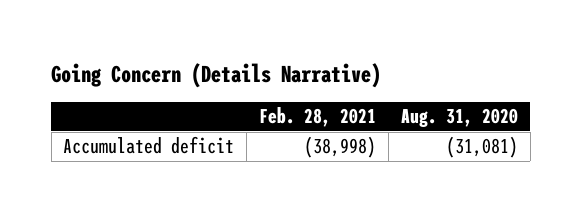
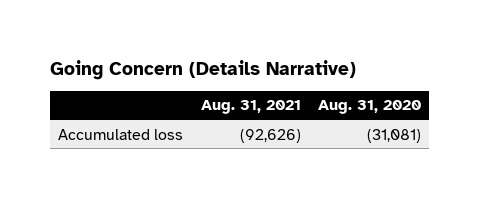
- | Feb. 28, 2021 | Aug. 31, 2020
+ | Aug. 31, 2021 | Aug. 31, 2020
- Accumulated deficit | (38,998) | (31,081)
+ Accumulated loss | (92,626) | (31,081)

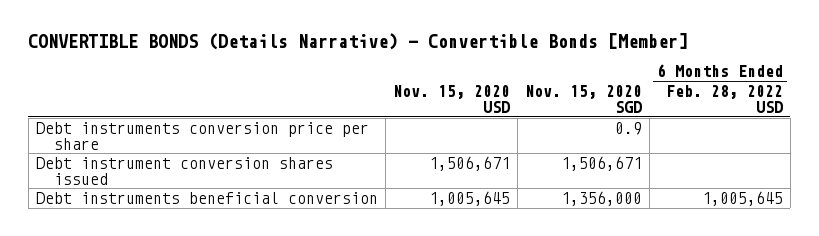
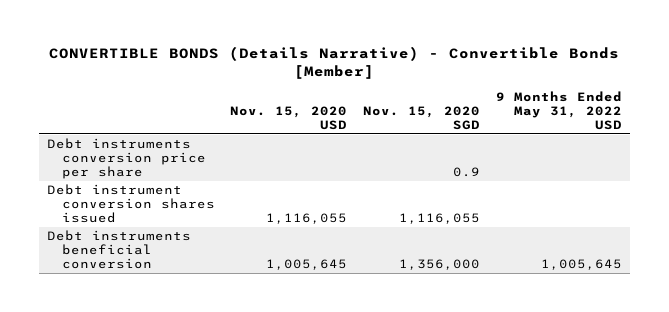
- | Nov. 15, 2020 USD | Nov. 15, 2020 SGD | 6 Months Ended Feb. 28, 2022 USD
+ | Nov. 15, 2020 USD | Nov. 15, 2020 SGD | 9 Months Ended May 31, 2022 USD
- Debt instrument conversion shares issued | 1,506,671 | 1,506,671 |
+ Debt instrument conversion shares issued | 1,116,055 | 1,116,055 |

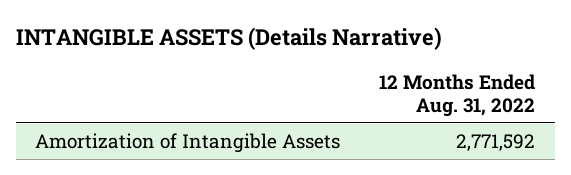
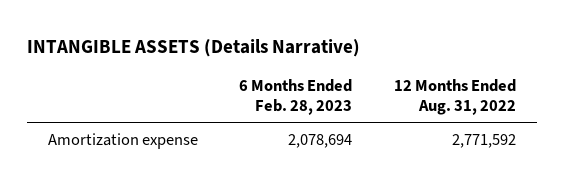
- | 12 Months Ended Aug. 31, 2022
+ | 6 Months Ended Feb. 28, 2023 | 12 Months Ended Aug. 31, 2022
- Amortization of Intangible Assets | 2,771,592
+ Amortization expense | 2,078,694 | 2,771,592

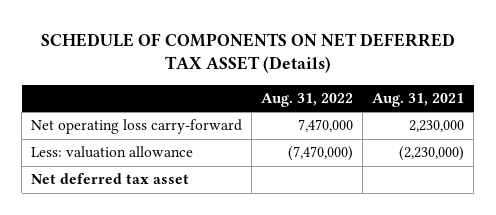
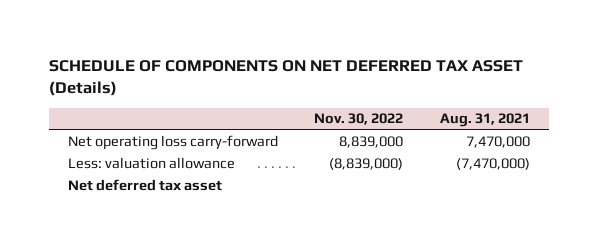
- | Aug. 31, 2022 | Aug. 31, 2021
+ | Nov. 30, 2022 | Aug. 31, 2021
- Net operating loss carry-forward | 7,470,000 | 2,230,000
- Less: valuation allowance | (7,470,000) | (2,230,000)
+ Net operating loss carry-forward | 8,839,000 | 7,470,000
+ Less: valuation allowance | (8,839,000) | (7,470,000)

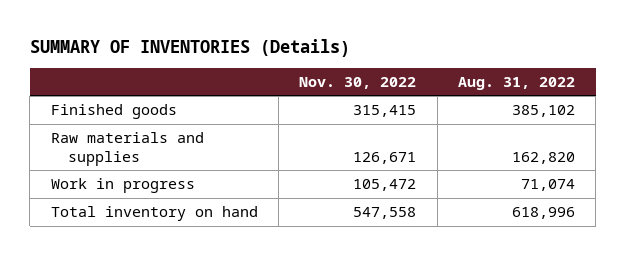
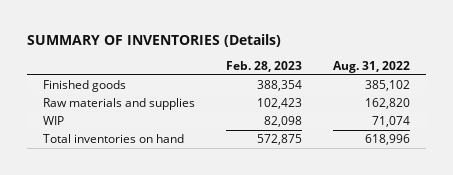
- | Nov. 30, 2022 | Aug. 31, 2022
+ | Feb. 28, 2023 | Aug. 31, 2022
- Work in progress | 105,472 | 71,074
- Total inventory on hand | 547,558 | 618,996
+ WIP | 82,098 | 71,074
+ Total inventories on hand | 572,875 | 618,996

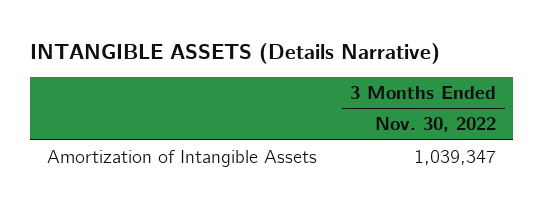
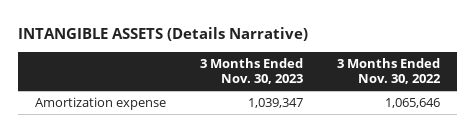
- | 3 Months Ended Nov. 30, 2022
+ | 3 Months Ended Nov. 30, 2023 | 3 Months Ended Nov. 30, 2022
- Amortization of Intangible Assets | 1,039,347
+ Amortization expense | 1,039,347 | 1,065,646

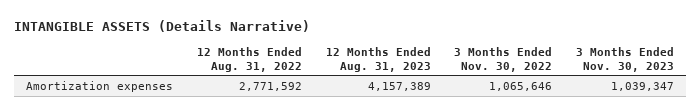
- | 3 Months Ended Nov. 30, 2023 | 3 Months Ended Nov. 30, 2022
+ | 12 Months Ended Aug. 31, 2022 | 12 Months Ended Aug. 31, 2023 | 3 Months Ended Nov. 30, 2022 | 3 Months Ended Nov. 30, 2023
- Amortization expense | 1,039,347 | 1,065,646
+ Amortization expenses | 2,771,592 | 4,157,389 | 1,065,646 | 1,039,347

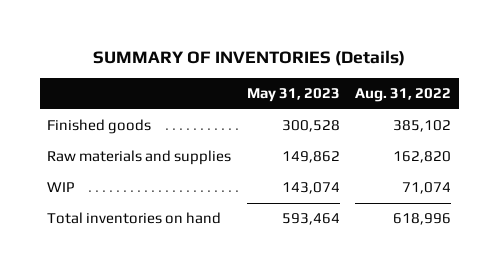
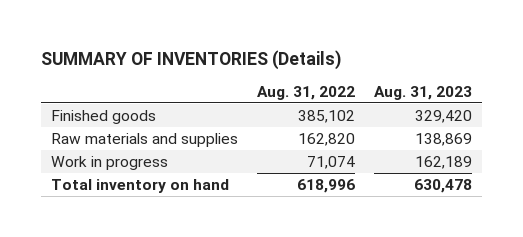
- | May 31, 2023 | Aug. 31, 2022
+ | Aug. 31, 2022 | Aug. 31, 2023
- WIP | 143,074 | 71,074
- Total inventories on hand | 593,464 | 618,996
+ Work in progress | 71,074 | 162,189
+ Total inventory on hand | 618,996 | 630,478

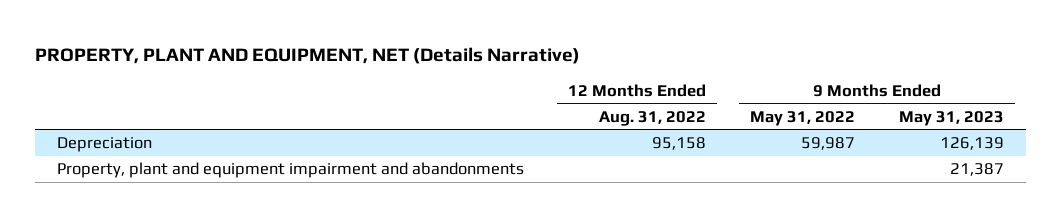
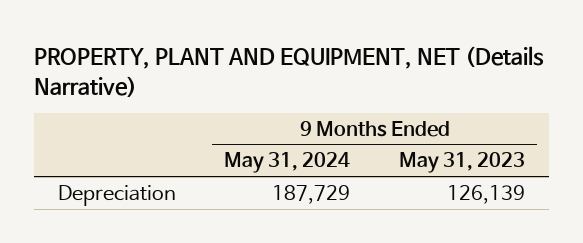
- | 12 Months Ended Aug. 31, 2022 | 9 Months Ended May 31, 2022 | 9 Months Ended May 31, 2023
+ | 9 Months Ended May 31, 2024 | 9 Months Ended May 31, 2023
- Property, plant and equipment impairment and abandonments | | | 21,387

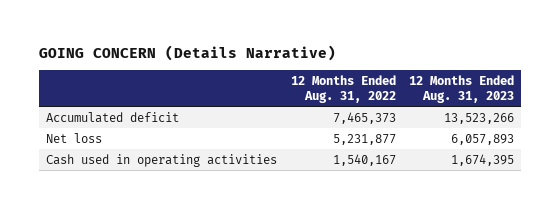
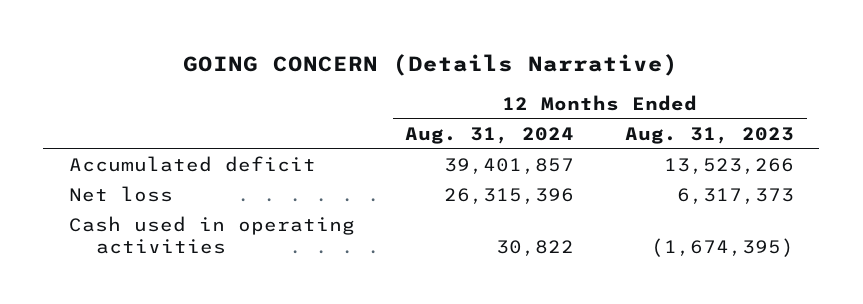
- | 12 Months Ended Aug. 31, 2022 | 12 Months Ended Aug. 31, 2023
+ | 12 Months Ended Aug. 31, 2024 | 12 Months Ended Aug. 31, 2023
- Net loss | 5,231,877 | 6,057,893
- Cash used in operating activities | 1,540,167 | 1,674,395
+ Net loss | 26,315,396 | 6,317,373
+ Cash used in operating activities | 30,822 | (1,674,395)

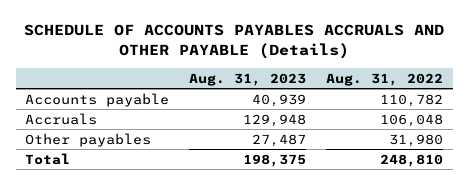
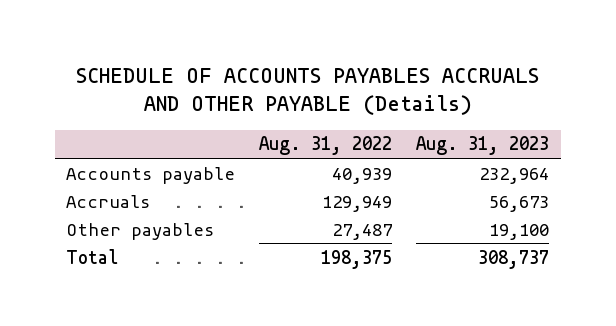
- | Aug. 31, 2023 | Aug. 31, 2022
+ | Aug. 31, 2022 | Aug. 31, 2023
- Accounts payable | 40,939 | 110,782
- Accruals | 129,948 | 106,048
- Other payables | 27,487 | 31,980
- Total | 198,375 | 248,810
+ Accounts payable | 40,939 | 232,964
+ Accruals | 129,949 | 56,673
+ Other payables | 27,487 | 19,100
+ Total | 198,375 | 308,737

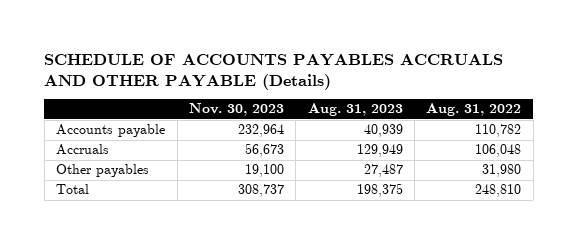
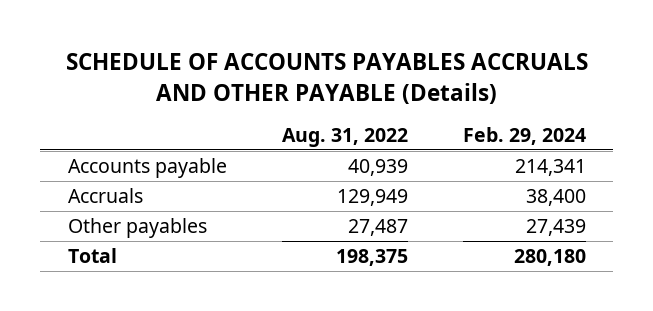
- | Nov. 30, 2023 | Aug. 31, 2023 | Aug. 31, 2022
+ | Aug. 31, 2022 | Feb. 29, 2024
- Accounts payable | 232,964 | 40,939 | 110,782
- Accruals | 56,673 | 129,949 | 106,048
- Other payables | 19,100 | 27,487 | 31,980
- Total | 308,737 | 198,375 | 248,810
+ Accounts payable | 40,939 | 214,341
+ Accruals | 129,949 | 38,400
+ Other payables | 27,487 | 27,439
+ Total | 198,375 | 280,180

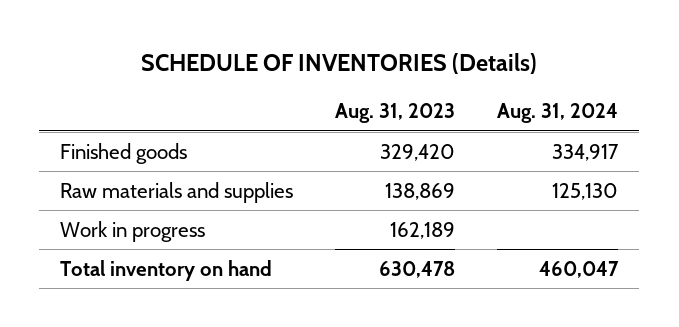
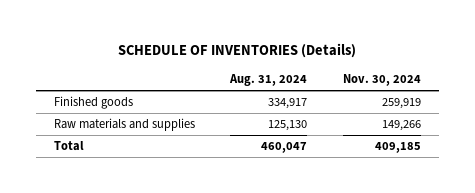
- | Aug. 31, 2023 | Aug. 31, 2024
+ | Aug. 31, 2024 | Nov. 30, 2024
- Work in progress | 162,189 |
- Total inventory on hand | 630,478 | 460,047
+ Total | 460,047 | 409,185

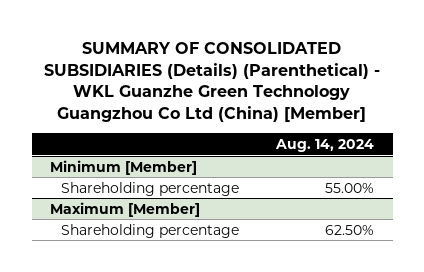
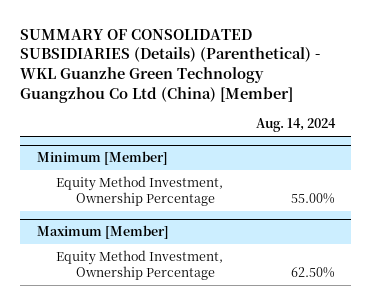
@ Minimum [Member]
- Shareholding percentage | 55.00%
+ Equity Method Investment, Ownership Percentage | 55.00%
@ Maximum [Member]
- Shareholding percentage | 62.50%
+ Equity Method Investment, Ownership Percentage | 62.50%

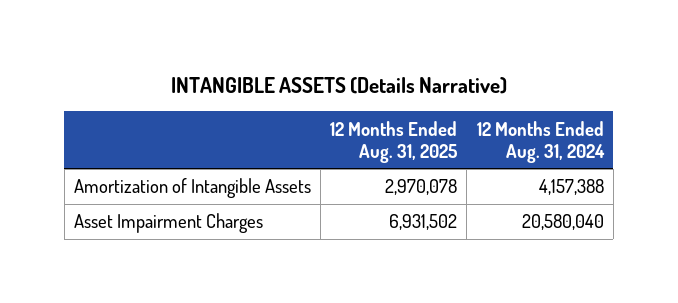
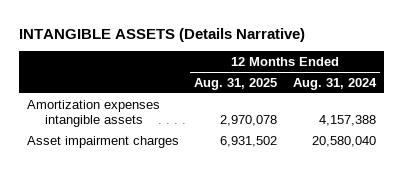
- Amortization of Intangible Assets | 2,970,078 | 4,157,388
- Asset Impairment Charges | 6,931,502 | 20,580,040
+ Amortization expenses intangible assets | 2,970,078 | 4,157,388
+ Asset impairment charges | 6,931,502 | 20,580,040

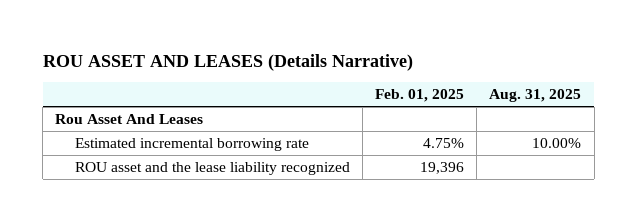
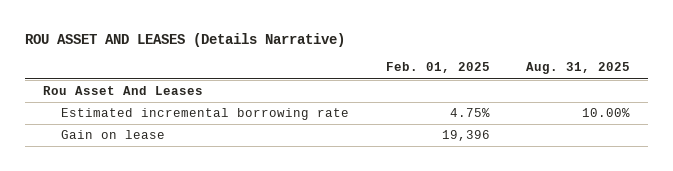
- ROU asset and the lease liability recognized | 19,396 |
+ Gain on lease | 19,396 |

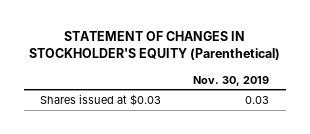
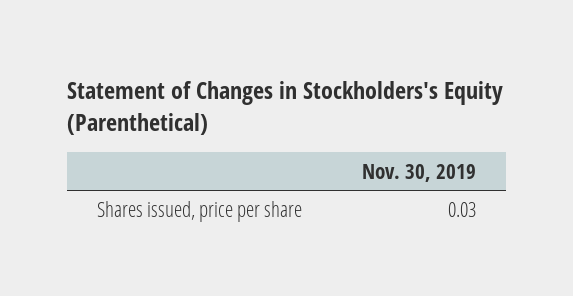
- STATEMENT OF CHANGES IN STOCKHOLDER'S EQUITY (Parenthetical)
+ Statement of Changes in Stockholders's Equity (Parenthetical)
- Shares issued at $0.03 | 0.03
+ Shares issued, price per share | 0.03

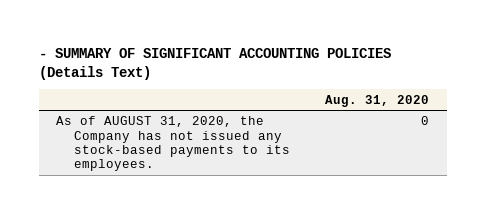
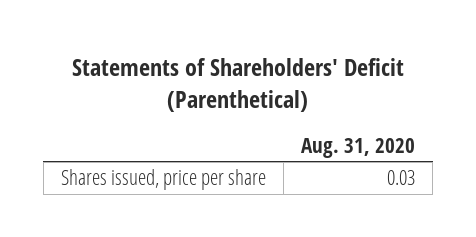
- - SUMMARY OF SIGNIFICANT ACCOUNTING POLICIES (Details Text)
+ Statements of Shareholders' Deficit (Parenthetical)
- As of AUGUST 31, 2020, the Company has not issued any stock-based payments to its employees. | 0
+ Shares issued, price per share | 0.03

